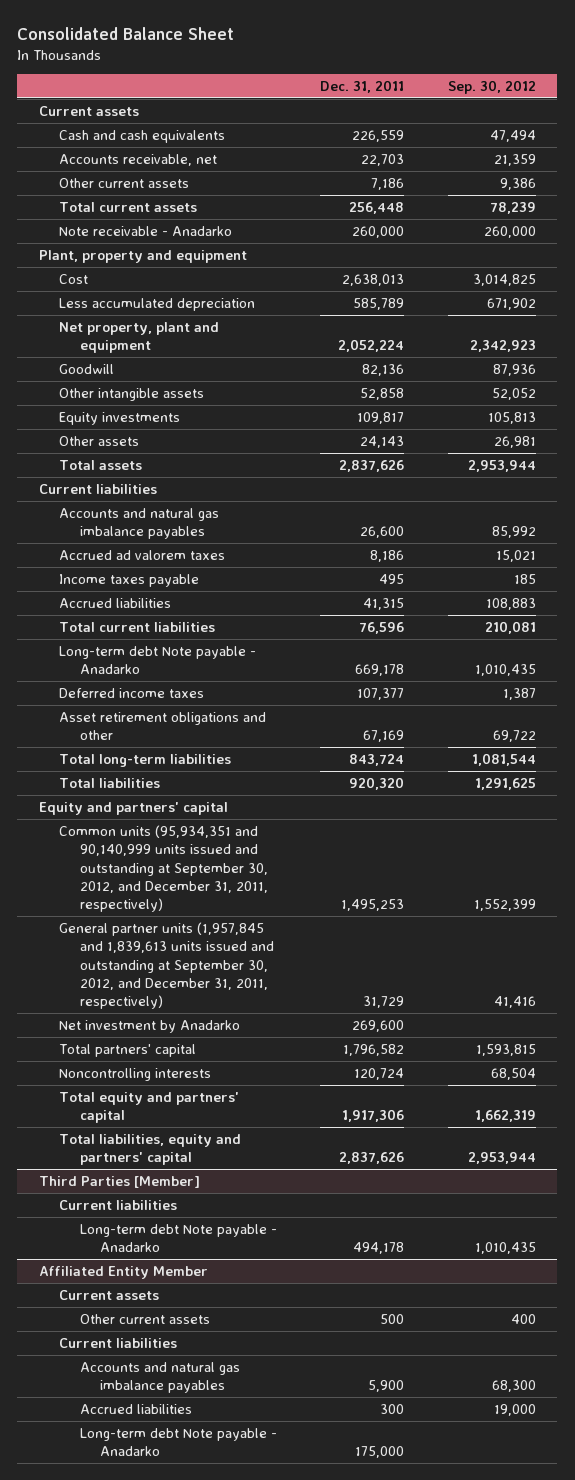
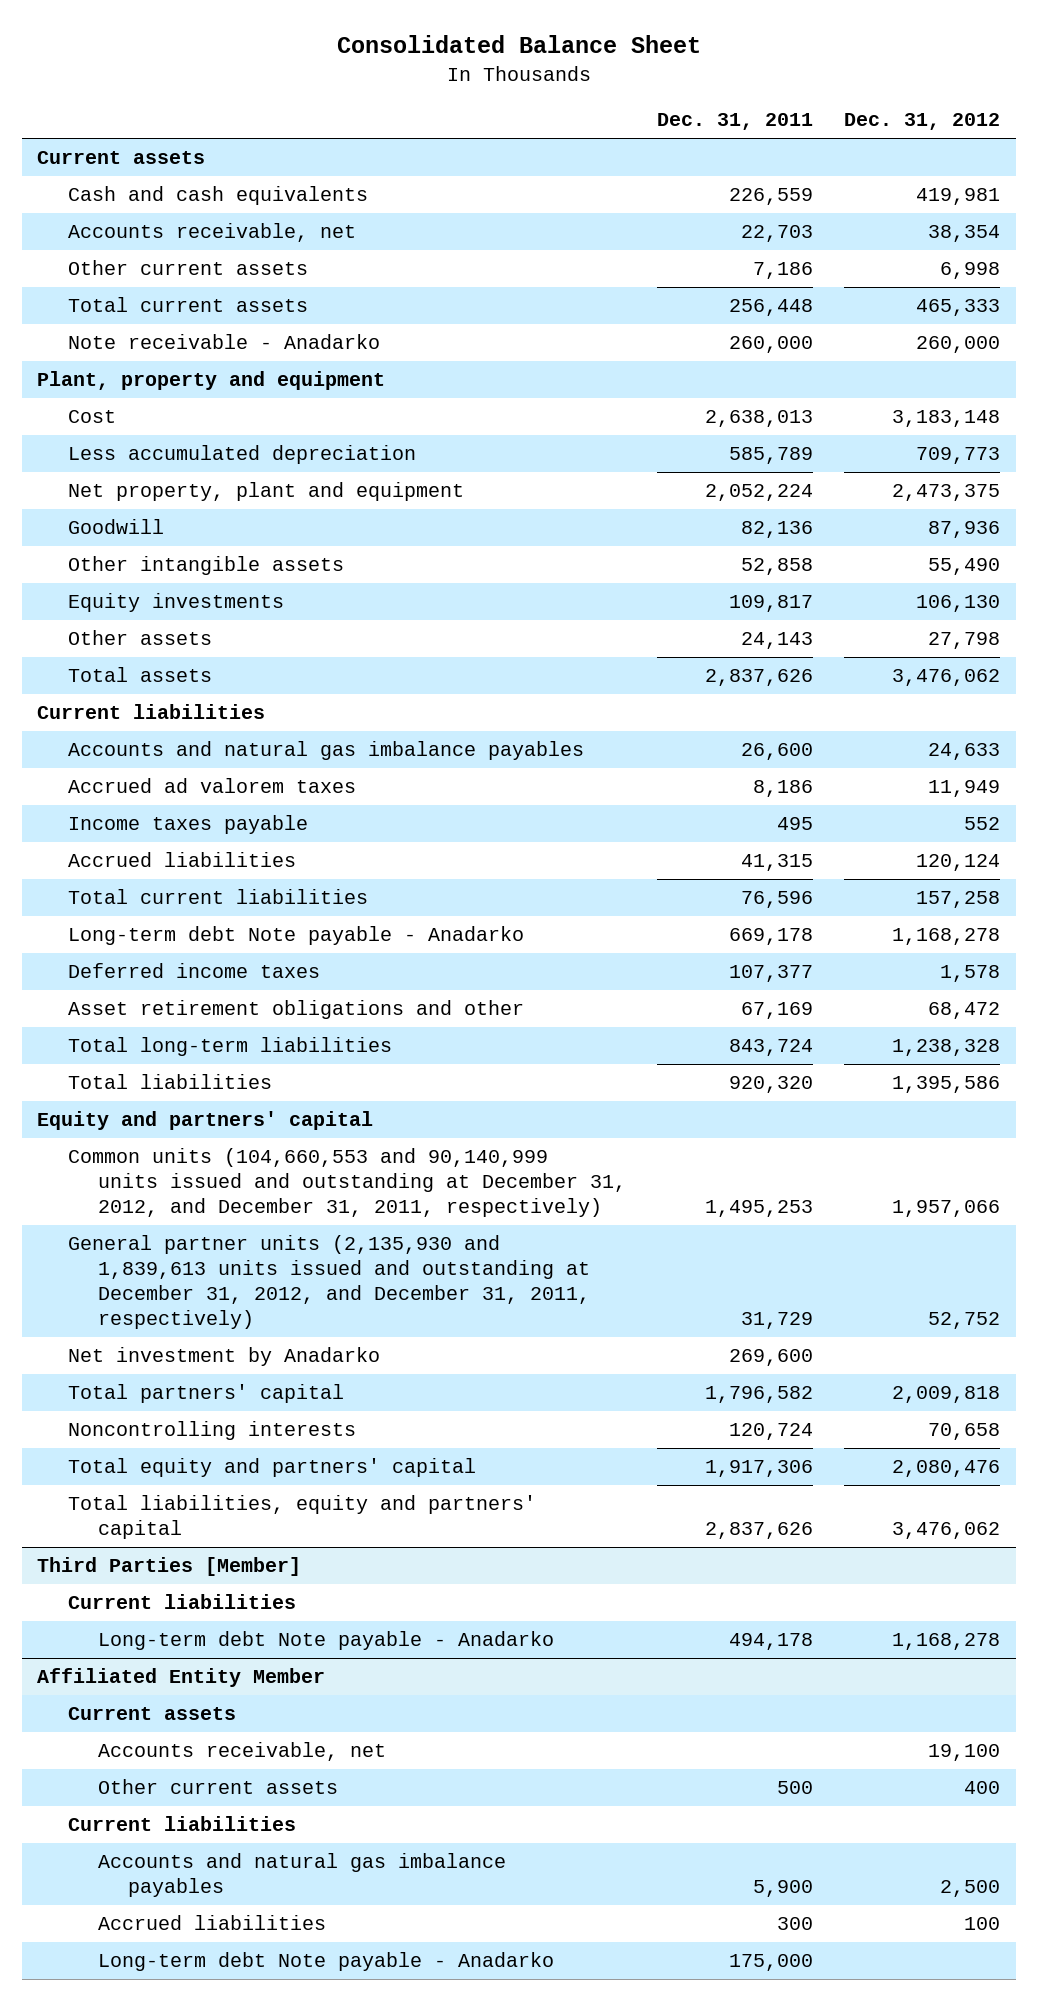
- | Dec. 31, 2011 | Sep. 30, 2012
+ | Dec. 31, 2011 | Dec. 31, 2012
- Common units (95,934,351 and 90,140,999 units issued and outstanding at September 30, 2012, and December 31, 2011, respectively) | 1,495,253 | 1,552,399
- General partner units (1,957,845 and 1,839,613 units issued and outstanding at September 30, 2012, and December 31, 2011, respectively) | 31,729 | 41,416
+ Common units (104,660,553 and 90,140,999 units issued and outstanding at December 31, 2012, and December 31, 2011, respectively) | 1,495,253 | 1,957,066
+ General partner units (2,135,930 and 1,839,613 units issued and outstanding at December 31, 2012, and December 31, 2011, respectively) | 31,729 | 52,752
@ Affiliated Entity Member
+ Accounts receivable, net | | 19,100

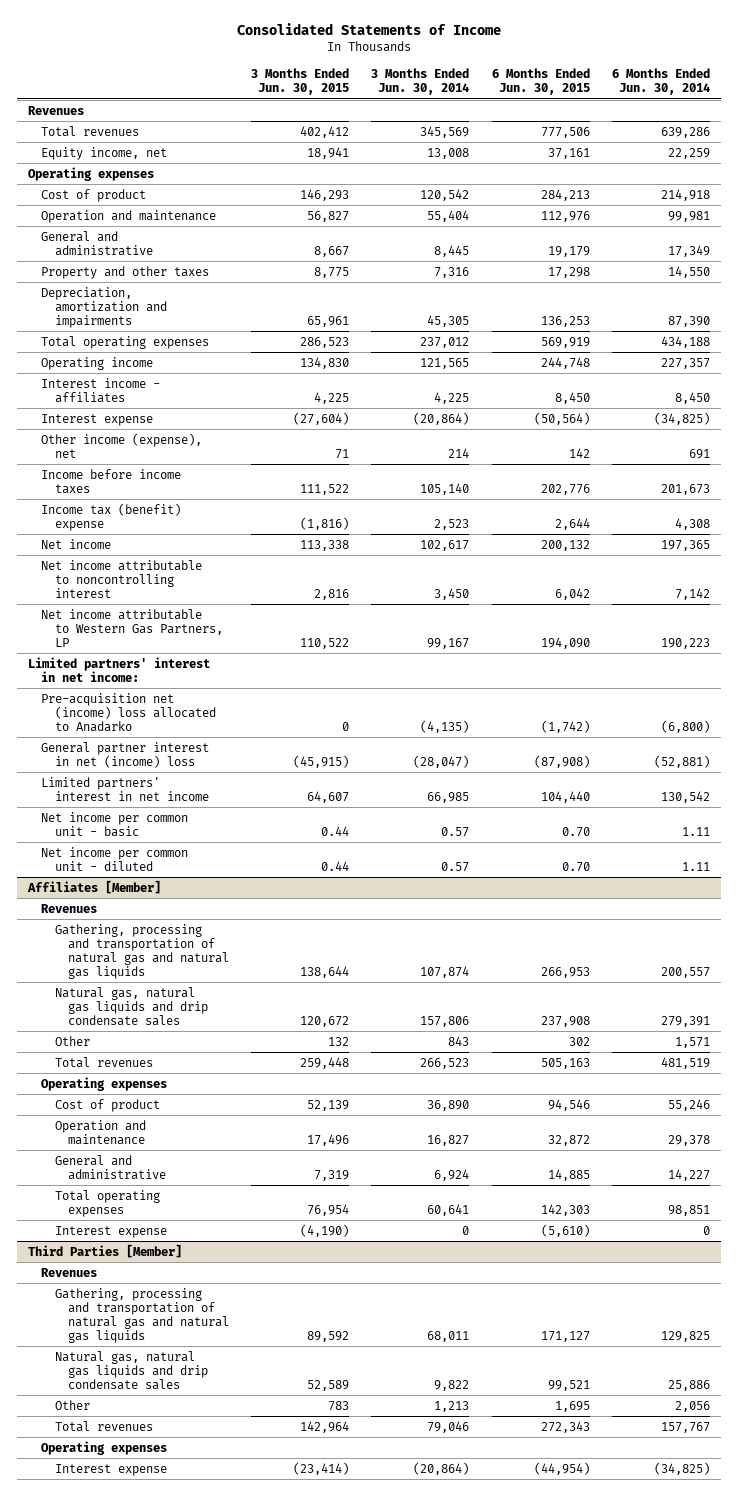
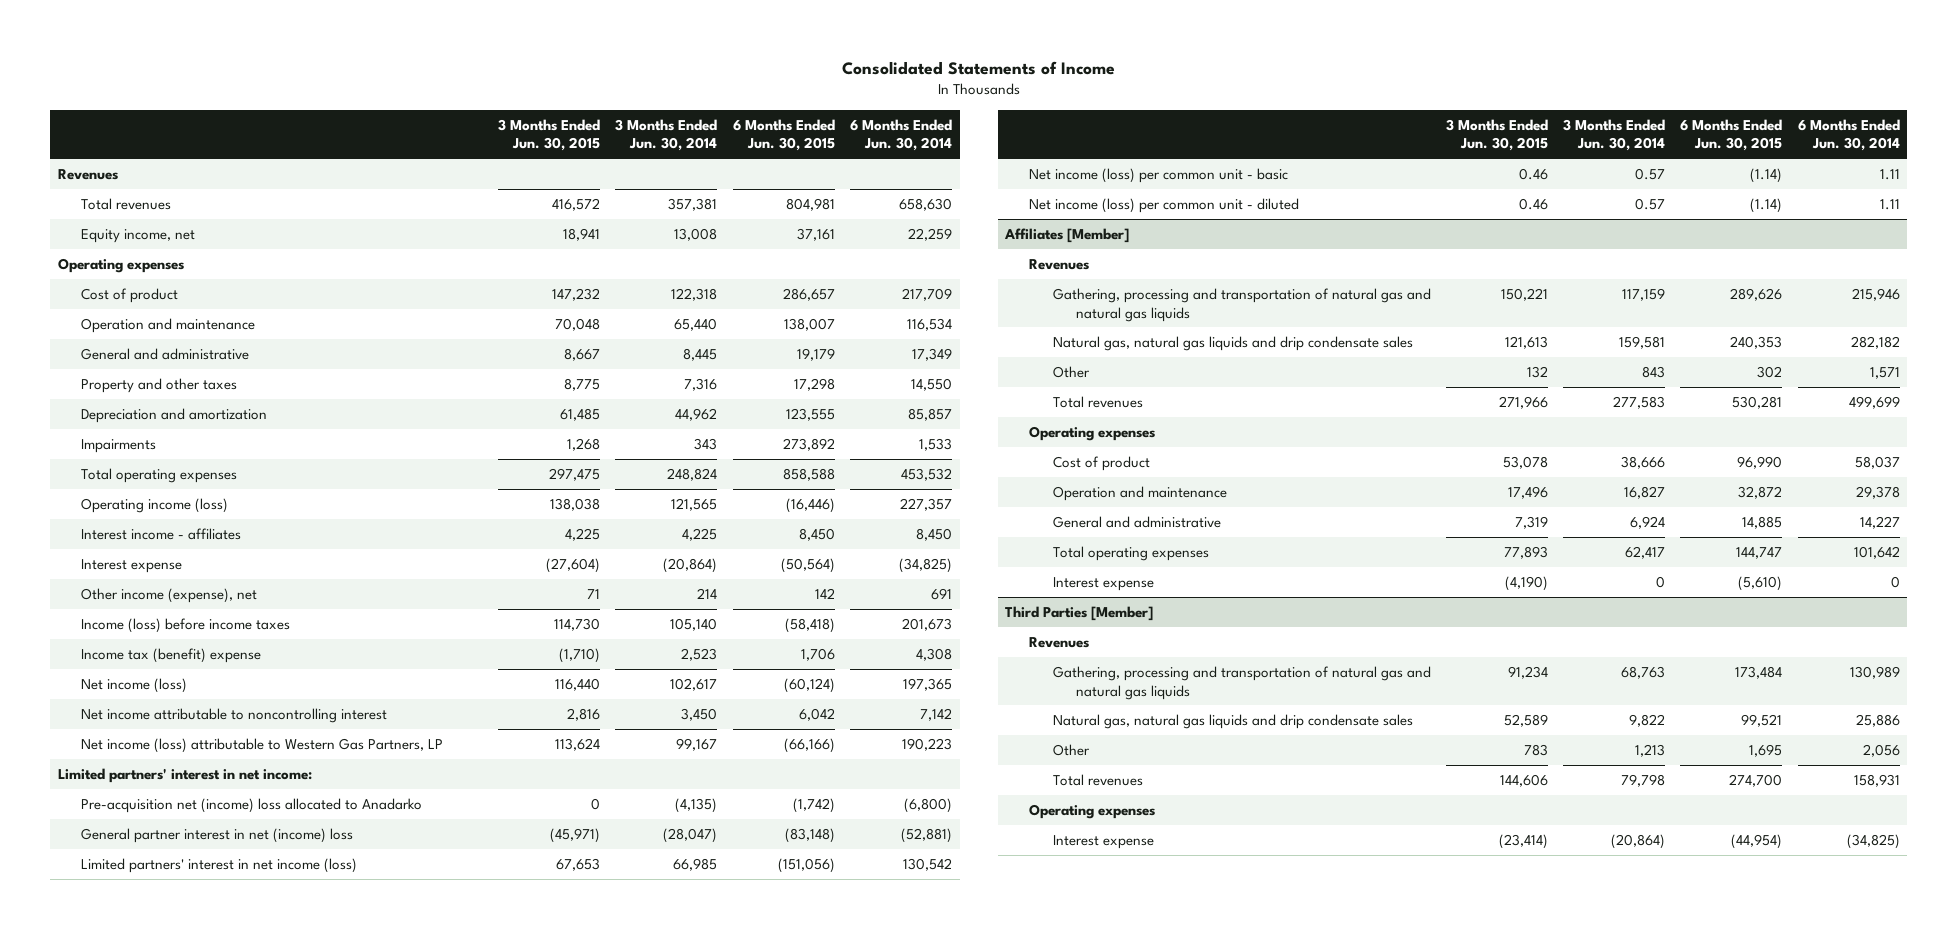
- Total revenues | 402,412 | 345,569 | 777,506 | 639,286
+ Total revenues | 416,572 | 357,381 | 804,981 | 658,630
- Cost of product | 146,293 | 120,542 | 284,213 | 214,918
- Operation and maintenance | 56,827 | 55,404 | 112,976 | 99,981
+ Cost of product | 147,232 | 122,318 | 286,657 | 217,709
+ Operation and maintenance | 70,048 | 65,440 | 138,007 | 116,534
- Depreciation, amortization and impairments | 65,961 | 45,305 | 136,253 | 87,390
- Total operating expenses | 286,523 | 237,012 | 569,919 | 434,188
- Operating income | 134,830 | 121,565 | 244,748 | 227,357
+ Depreciation and amortization | 61,485 | 44,962 | 123,555 | 85,857
+ Impairments | 1,268 | 343 | 273,892 | 1,533
+ Total operating expenses | 297,475 | 248,824 | 858,588 | 453,532
+ Operating income (loss) | 138,038 | 121,565 | (16,446) | 227,357
- Income before income taxes | 111,522 | 105,140 | 202,776 | 201,673
- Income tax (benefit) expense | (1,816) | 2,523 | 2,644 | 4,308
- Net income | 113,338 | 102,617 | 200,132 | 197,365
+ Income (loss) before income taxes | 114,730 | 105,140 | (58,418) | 201,673
+ Income tax (benefit) expense | (1,710) | 2,523 | 1,706 | 4,308
+ Net income (loss) | 116,440 | 102,617 | (60,124) | 197,365
- Net income attributable to Western Gas Partners, LP | 110,522 | 99,167 | 194,090 | 190,223
+ Net income (loss) attributable to Western Gas Partners, LP | 113,624 | 99,167 | (66,166) | 190,223
- General partner interest in net (income) loss | (45,915) | (28,047) | (87,908) | (52,881)
- Limited partners' interest in net income | 64,607 | 66,985 | 104,440 | 130,542
- Net income per common unit - basic | 0.44 | 0.57 | 0.70 | 1.11
- Net income per common unit - diluted | 0.44 | 0.57 | 0.70 | 1.11
+ General partner interest in net (income) loss | (45,971) | (28,047) | (83,148) | (52,881)
+ Limited partners' interest in net income (loss) | 67,653 | 66,985 | (151,056) | 130,542
+ Net income (loss) per common unit - basic | 0.46 | 0.57 | (1.14) | 1.11
+ Net income (loss) per common unit - diluted | 0.46 | 0.57 | (1.14) | 1.11
@ Affiliates [Member]
- Gathering, processing and transportation of natural gas and natural gas liquids | 138,644 | 107,874 | 266,953 | 200,557
- Natural gas, natural gas liquids and drip condensate sales | 120,672 | 157,806 | 237,908 | 279,391
+ Gathering, processing and transportation of natural gas and natural gas liquids | 150,221 | 117,159 | 289,626 | 215,946
+ Natural gas, natural gas liquids and drip condensate sales | 121,613 | 159,581 | 240,353 | 282,182
- Total revenues | 259,448 | 266,523 | 505,163 | 481,519
+ Total revenues | 271,966 | 277,583 | 530,281 | 499,699
- Cost of product | 52,139 | 36,890 | 94,546 | 55,246
+ Cost of product | 53,078 | 38,666 | 96,990 | 58,037
- Total operating expenses | 76,954 | 60,641 | 142,303 | 98,851
+ Total operating expenses | 77,893 | 62,417 | 144,747 | 101,642
@ Third Parties [Member]
- Gathering, processing and transportation of natural gas and natural gas liquids | 89,592 | 68,011 | 171,127 | 129,825
+ Gathering, processing and transportation of natural gas and natural gas liquids | 91,234 | 68,763 | 173,484 | 130,989
- Total revenues | 142,964 | 79,046 | 272,343 | 157,767
+ Total revenues | 144,606 | 79,798 | 274,700 | 158,931

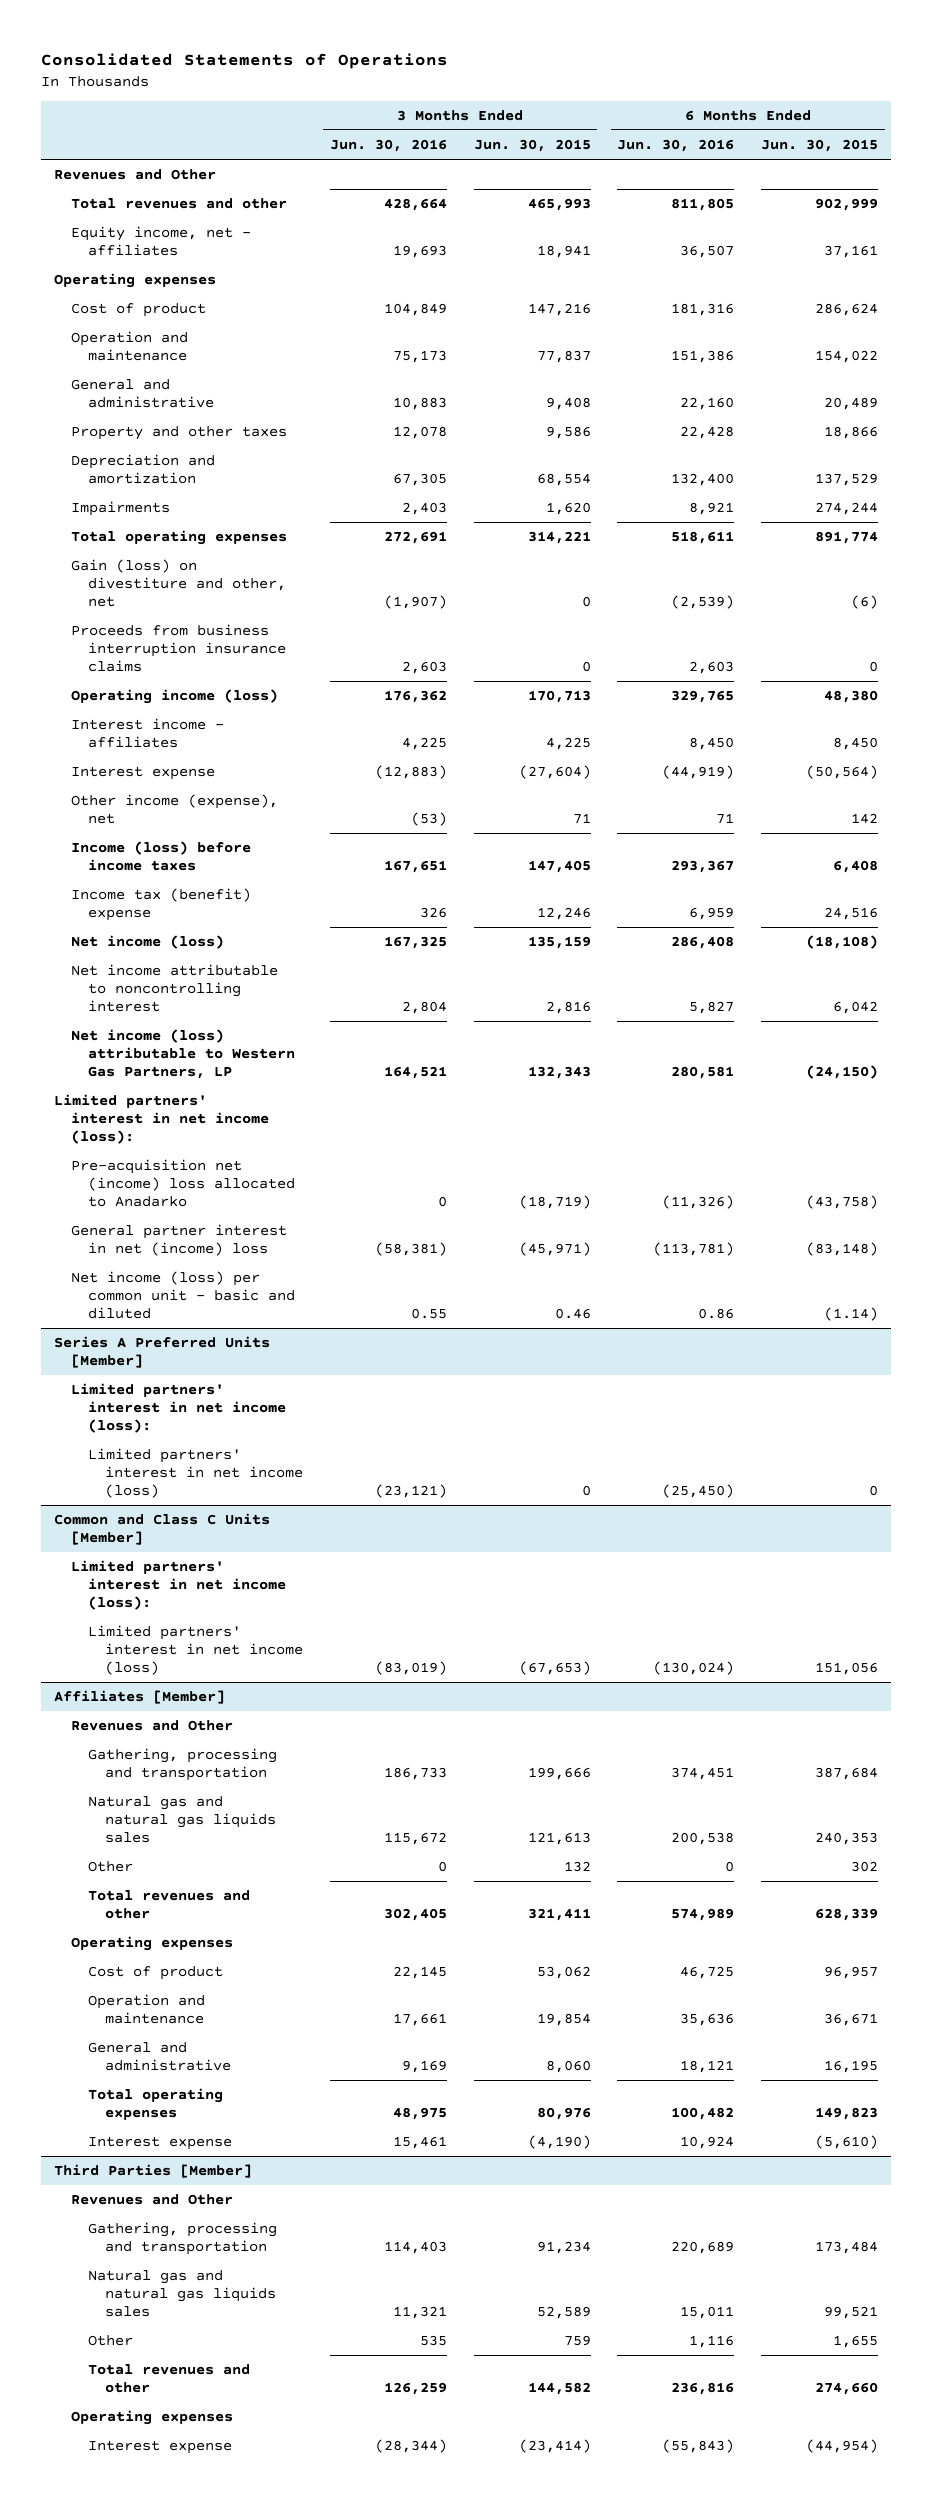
- Consolidated Statements of Income
+ Consolidated Statements of Operations
- | 3 Months Ended Jun. 30, 2015 | 3 Months Ended Jun. 30, 2014 | 6 Months Ended Jun. 30, 2015 | 6 Months Ended Jun. 30, 2014
+ | 3 Months Ended Jun. 30, 2016 | 3 Months Ended Jun. 30, 2015 | 6 Months Ended Jun. 30, 2016 | 6 Months Ended Jun. 30, 2015
- Revenues
- Total revenues | 416,572 | 357,381 | 804,981 | 658,630
- Equity income, net | 18,941 | 13,008 | 37,161 | 22,259
+ Revenues and Other
+ Total revenues and other | 428,664 | 465,993 | 811,805 | 902,999
+ Equity income, net - affiliates | 19,693 | 18,941 | 36,507 | 37,161
- Cost of product | 147,232 | 122,318 | 286,657 | 217,709
- Operation and maintenance | 70,048 | 65,440 | 138,007 | 116,534
- General and administrative | 8,667 | 8,445 | 19,179 | 17,349
- Property and other taxes | 8,775 | 7,316 | 17,298 | 14,550
- Depreciation and amortization | 61,485 | 44,962 | 123,555 | 85,857
- Impairments | 1,268 | 343 | 273,892 | 1,533
- Total operating expenses | 297,475 | 248,824 | 858,588 | 453,532
- Operating income (loss) | 138,038 | 121,565 | (16,446) | 227,357
+ Cost of product | 104,849 | 147,216 | 181,316 | 286,624
+ Operation and maintenance | 75,173 | 77,837 | 151,386 | 154,022
+ General and administrative | 10,883 | 9,408 | 22,160 | 20,489
+ Property and other taxes | 12,078 | 9,586 | 22,428 | 18,866
+ Depreciation and amortization | 67,305 | 68,554 | 132,400 | 137,529
+ Impairments | 2,403 | 1,620 | 8,921 | 274,244
+ Total operating expenses | 272,691 | 314,221 | 518,611 | 891,774
+ Gain (loss) on divestiture and other, net | (1,907) | 0 | (2,539) | (6)
+ Proceeds from business interruption insurance claims | 2,603 | 0 | 2,603 | 0
+ Operating income (loss) | 176,362 | 170,713 | 329,765 | 48,380
- Income (loss) before income taxes | 114,730 | 105,140 | (58,418) | 201,673
- Income tax (benefit) expense | (1,710) | 2,523 | 1,706 | 4,308
- Net income (loss) | 116,440 | 102,617 | (60,124) | 197,365
+ Income (loss) before income taxes | 167,651 | 147,405 | 293,367 | 6,408
+ Income tax (benefit) expense | 326 | 12,246 | 6,959 | 24,516
+ Net income (loss) | 167,325 | 135,159 | 286,408 | (18,108)
- Net income (loss) attributable to Western Gas Partners, LP | 113,624 | 99,167 | (66,166) | 190,223
- Limited partners' interest in net income:
- Pre-acquisition net (income) loss allocated to Anadarko | 0 | (4,135) | (1,742) | (6,800)
+ Net income (loss) attributable to Western Gas Partners, LP | 164,521 | 132,343 | 280,581 | (24,150)
+ Limited partners' interest in net income (loss):
+ Pre-acquisition net (income) loss allocated to Anadarko | 0 | (18,719) | (11,326) | (43,758)
- Limited partners' interest in net income (loss) | 67,653 | 66,985 | (151,056) | 130,542
- Net income (loss) per common unit - basic | 0.46 | 0.57 | (1.14) | 1.11
- Net income (loss) per common unit - diluted | 0.46 | 0.57 | (1.14) | 1.11
+ Net income (loss) per common unit - basic and diluted | 0.55 | 0.46 | 0.86 | (1.14)
+ Series A Preferred Units [Member]
+ Limited partners' interest in net income (loss):
+ Limited partners' interest in net income (loss) | (23,121) | 0 | (25,450) | 0
+ Common and Class C Units [Member]
+ Limited partners' interest in net income (loss):
+ Limited partners' interest in net income (loss) | (83,019) | (67,653) | (130,024) | 151,056
@ Affiliates [Member]
- Revenues
- Gathering, processing and transportation of natural gas and natural gas liquids | 150,221 | 117,159 | 289,626 | 215,946
- Natural gas, natural gas liquids and drip condensate sales | 121,613 | 159,581 | 240,353 | 282,182
+ Revenues and Other
+ Gathering, processing and transportation | 186,733 | 199,666 | 374,451 | 387,684
+ Natural gas and natural gas liquids sales | 115,672 | 121,613 | 200,538 | 240,353
- Total revenues | 271,966 | 277,583 | 530,281 | 499,699
+ Total revenues and other | 302,405 | 321,411 | 574,989 | 628,339
- Cost of product | 53,078 | 38,666 | 96,990 | 58,037
- Operation and maintenance | 17,496 | 16,827 | 32,872 | 29,378
- General and administrative | 7,319 | 6,924 | 14,885 | 14,227
- Total operating expenses | 77,893 | 62,417 | 144,747 | 101,642
+ Cost of product | 22,145 | 53,062 | 46,725 | 96,957
+ Operation and maintenance | 17,661 | 19,854 | 35,636 | 36,671
+ General and administrative | 9,169 | 8,060 | 18,121 | 16,195
+ Total operating expenses | 48,975 | 80,976 | 100,482 | 149,823
@ Third Parties [Member]
- Revenues
- Gathering, processing and transportation of natural gas and natural gas liquids | 91,234 | 68,763 | 173,484 | 130,989
- Natural gas, natural gas liquids and drip condensate sales | 52,589 | 9,822 | 99,521 | 25,886
- Other | 783 | 1,213 | 1,695 | 2,056
- Total revenues | 144,606 | 79,798 | 274,700 | 158,931
+ Revenues and Other
+ Gathering, processing and transportation | 114,403 | 91,234 | 220,689 | 173,484
+ Natural gas and natural gas liquids sales | 11,321 | 52,589 | 15,011 | 99,521
+ Other | 535 | 759 | 1,116 | 1,655
+ Total revenues and other | 126,259 | 144,582 | 236,816 | 274,660

